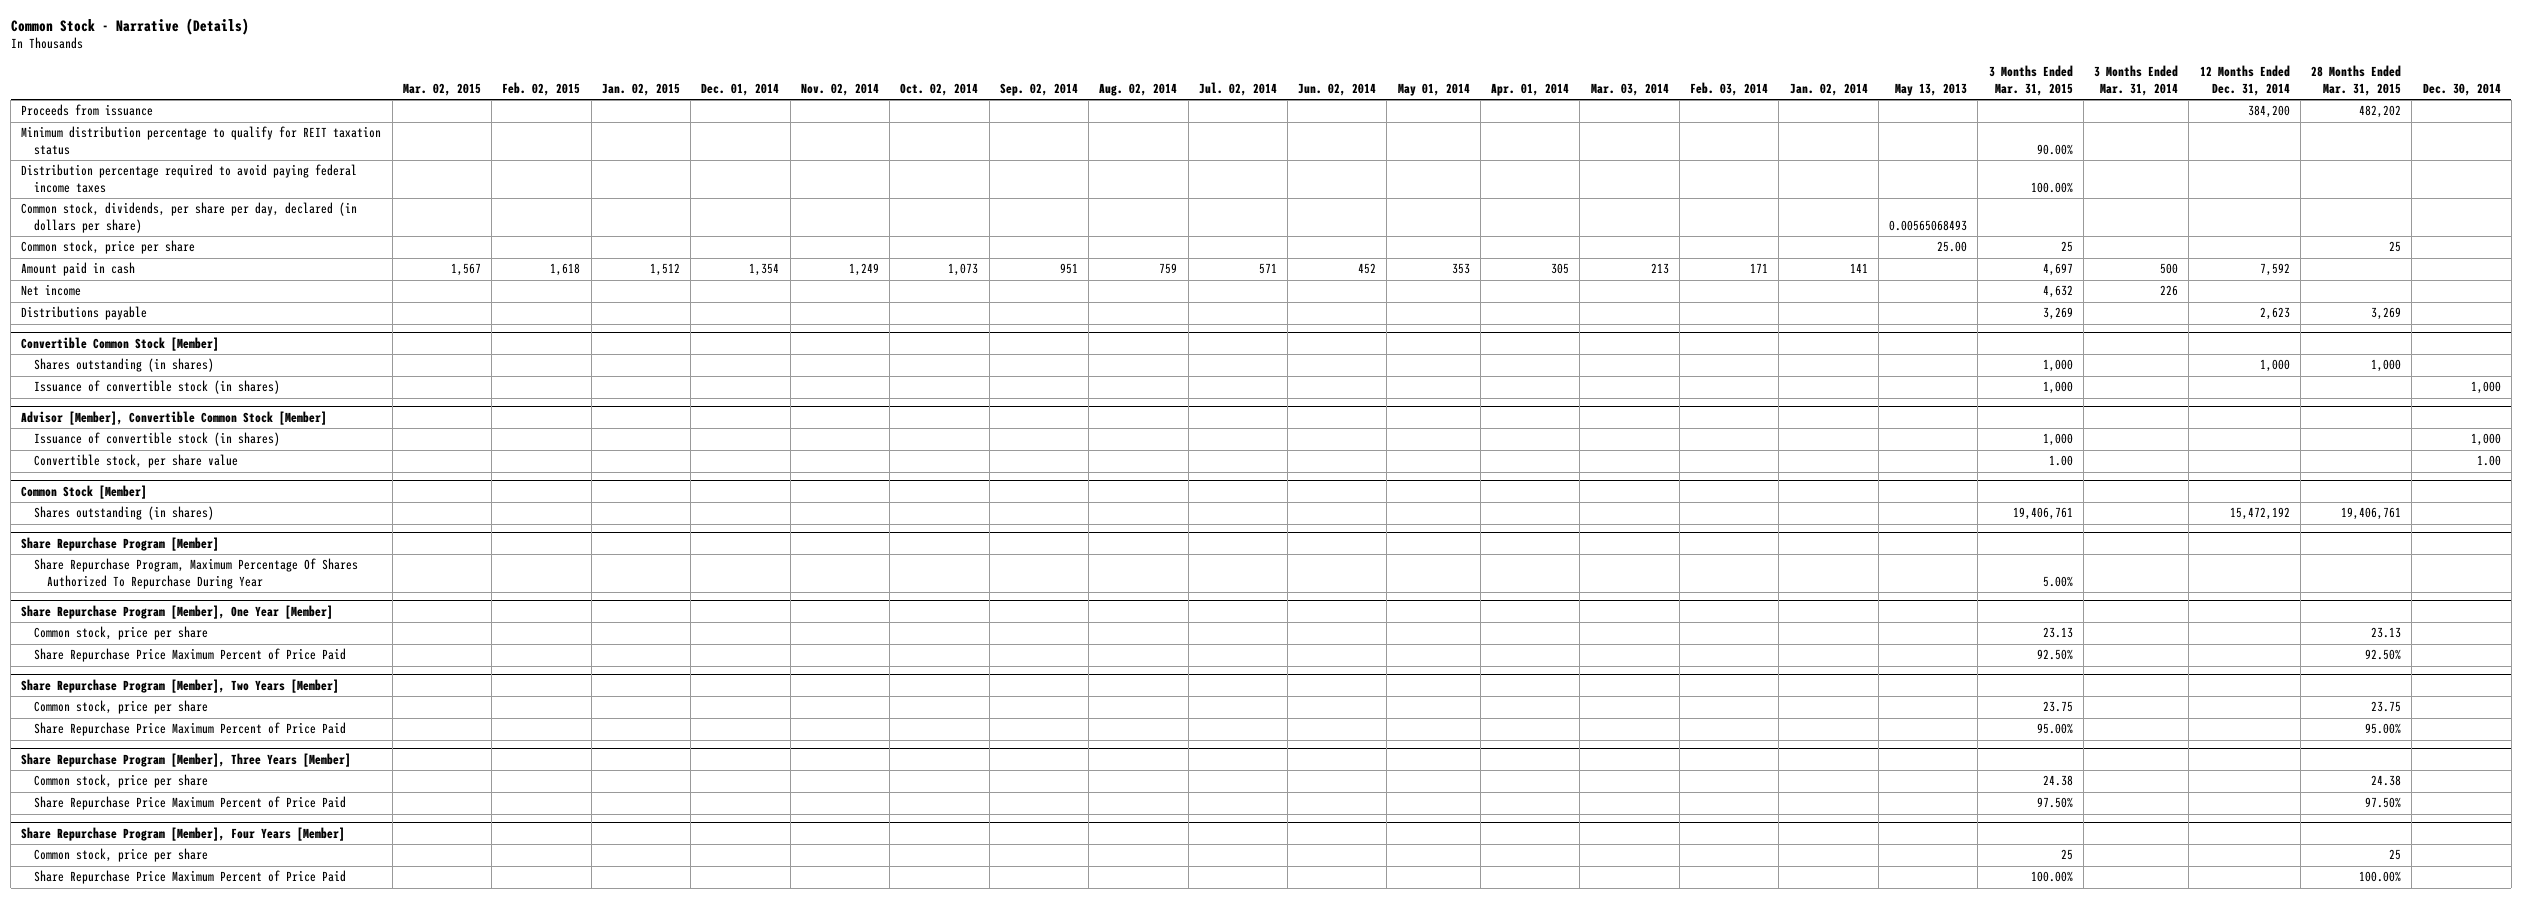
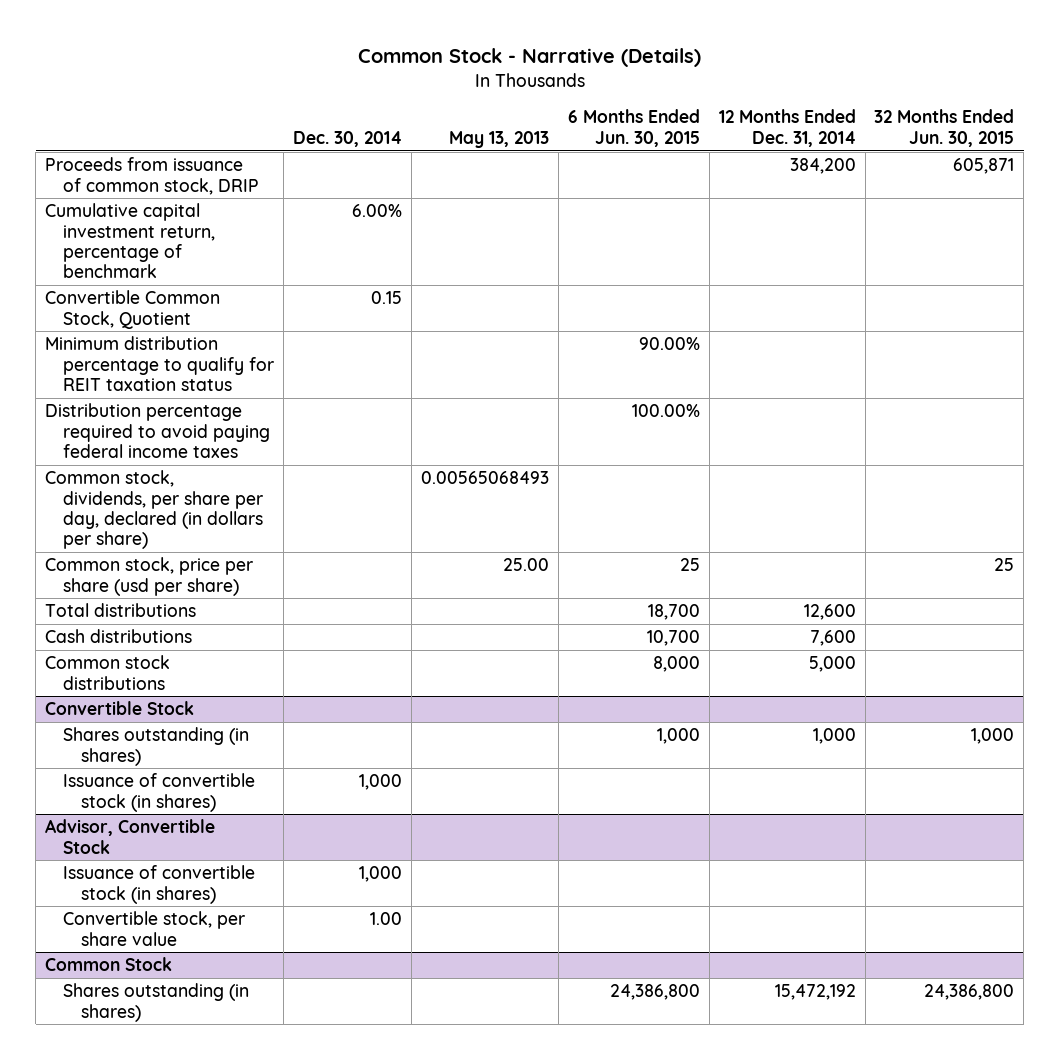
- | Mar. 02, 2015 | Feb. 02, 2015 | Jan. 02, 2015 | Dec. 01, 2014 | Nov. 02, 2014 | Oct. 02, 2014 | Sep. 02, 2014 | Aug. 02, 2014 | Jul. 02, 2014 | Jun. 02, 2014 | May 01, 2014 | Apr. 01, 2014 | Mar. 03, 2014 | Feb. 03, 2014 | Jan. 02, 2014 | May 13, 2013 | 3 Months Ended Mar. 31, 2015 | 3 Months Ended Mar. 31, 2014 | 12 Months Ended Dec. 31, 2014 | 28 Months Ended Mar. 31, 2015 | Dec. 30, 2014
+ | Dec. 30, 2014 | May 13, 2013 | 6 Months Ended Jun. 30, 2015 | 12 Months Ended Dec. 31, 2014 | 32 Months Ended Jun. 30, 2015
- Proceeds from issuance | | | | | | | | | | | | | | | | | | | 384,200 | 482,202 |
+ Proceeds from issuance of common stock, DRIP | | | | 384,200 | 605,871
+ Cumulative capital investment return, percentage of benchmark | 6.00% | | | |
+ Convertible Common Stock, Quotient | 0.15 | | | |
- Common stock, price per share | | | | | | | | | | | | | | | | 25.00 | 25 | | | 25 |
- Amount paid in cash | 1,567 | 1,618 | 1,512 | 1,354 | 1,249 | 1,073 | 951 | 759 | 571 | 452 | 353 | 305 | 213 | 171 | 141 | | 4,697 | 500 | 7,592 | |
- Net income | | | | | | | | | | | | | | | | | 4,632 | 226 | | |
- Distributions payable | | | | | | | | | | | | | | | | | 3,269 | | 2,623 | 3,269 |
- Convertible Common Stock [Member]
+ Common stock, price per share (usd per share) | | 25.00 | 25 | | 25
+ Total distributions | | | 18,700 | 12,600 |
+ Cash distributions | | | 10,700 | 7,600 |
+ Common stock distributions | | | 8,000 | 5,000 |
+ Convertible Stock
- Advisor [Member], Convertible Common Stock [Member]
+ Advisor, Convertible Stock
- Common Stock [Member]
+ Common Stock
- Share Repurchase Program [Member]
- Share Repurchase Program, Maximum Percentage Of Shares Authorized To Repurchase During Year | | | | | | | | | | | | | | | | | 5.00% | | | |
- Share Repurchase Program [Member], One Year [Member]
- Common stock, price per share | | | | | | | | | | | | | | | | | 23.13 | | | 23.13 |
- Share Repurchase Price Maximum Percent of Price Paid | | | | | | | | | | | | | | | | | 92.50% | | | 92.50% |
- Share Repurchase Program [Member], Two Years [Member]
- Common stock, price per share | | | | | | | | | | | | | | | | | 23.75 | | | 23.75 |
- Share Repurchase Price Maximum Percent of Price Paid | | | | | | | | | | | | | | | | | 95.00% | | | 95.00% |
- Share Repurchase Program [Member], Three Years [Member]
- Common stock, price per share | | | | | | | | | | | | | | | | | 24.38 | | | 24.38 |
- Share Repurchase Price Maximum Percent of Price Paid | | | | | | | | | | | | | | | | | 97.50% | | | 97.50% |
- Share Repurchase Program [Member], Four Years [Member]
- Common stock, price per share | | | | | | | | | | | | | | | | | 25 | | | 25 |
- Share Repurchase Price Maximum Percent of Price Paid | | | | | | | | | | | | | | | | | 100.00% | | | 100.00% |

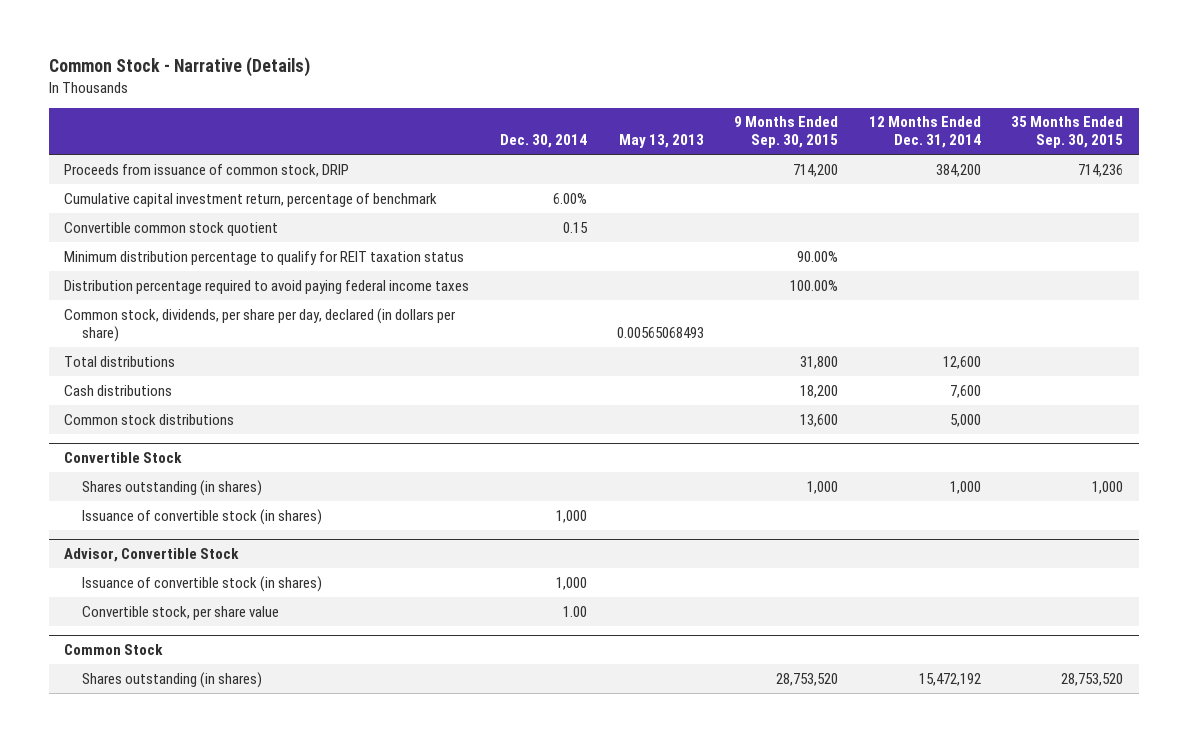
- | Dec. 30, 2014 | May 13, 2013 | 6 Months Ended Jun. 30, 2015 | 12 Months Ended Dec. 31, 2014 | 32 Months Ended Jun. 30, 2015
+ | Dec. 30, 2014 | May 13, 2013 | 9 Months Ended Sep. 30, 2015 | 12 Months Ended Dec. 31, 2014 | 35 Months Ended Sep. 30, 2015
- Convertible Common Stock, Quotient | 0.15 | | | |
+ Convertible common stock quotient | 0.15 | | | |
- Common stock, price per share (usd per share) | | 25.00 | 25 | | 25

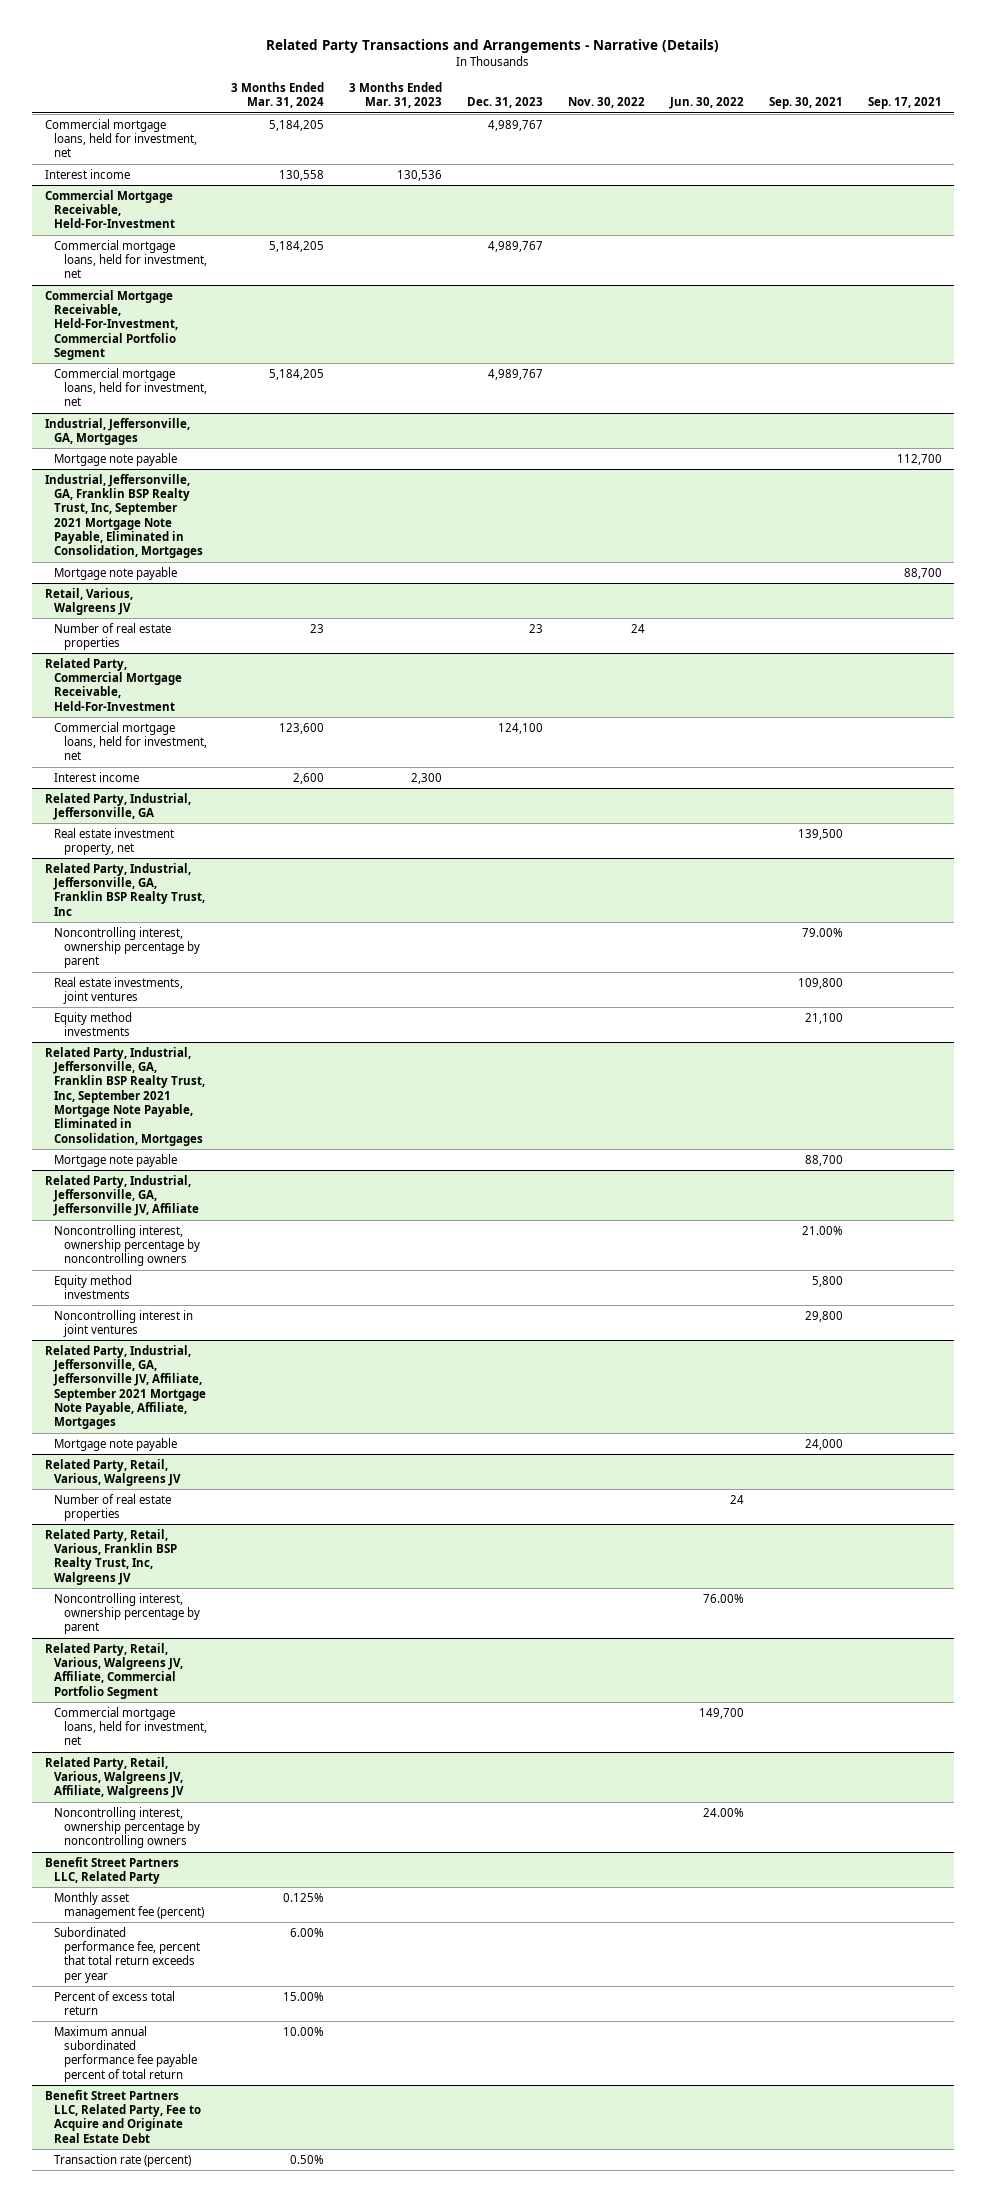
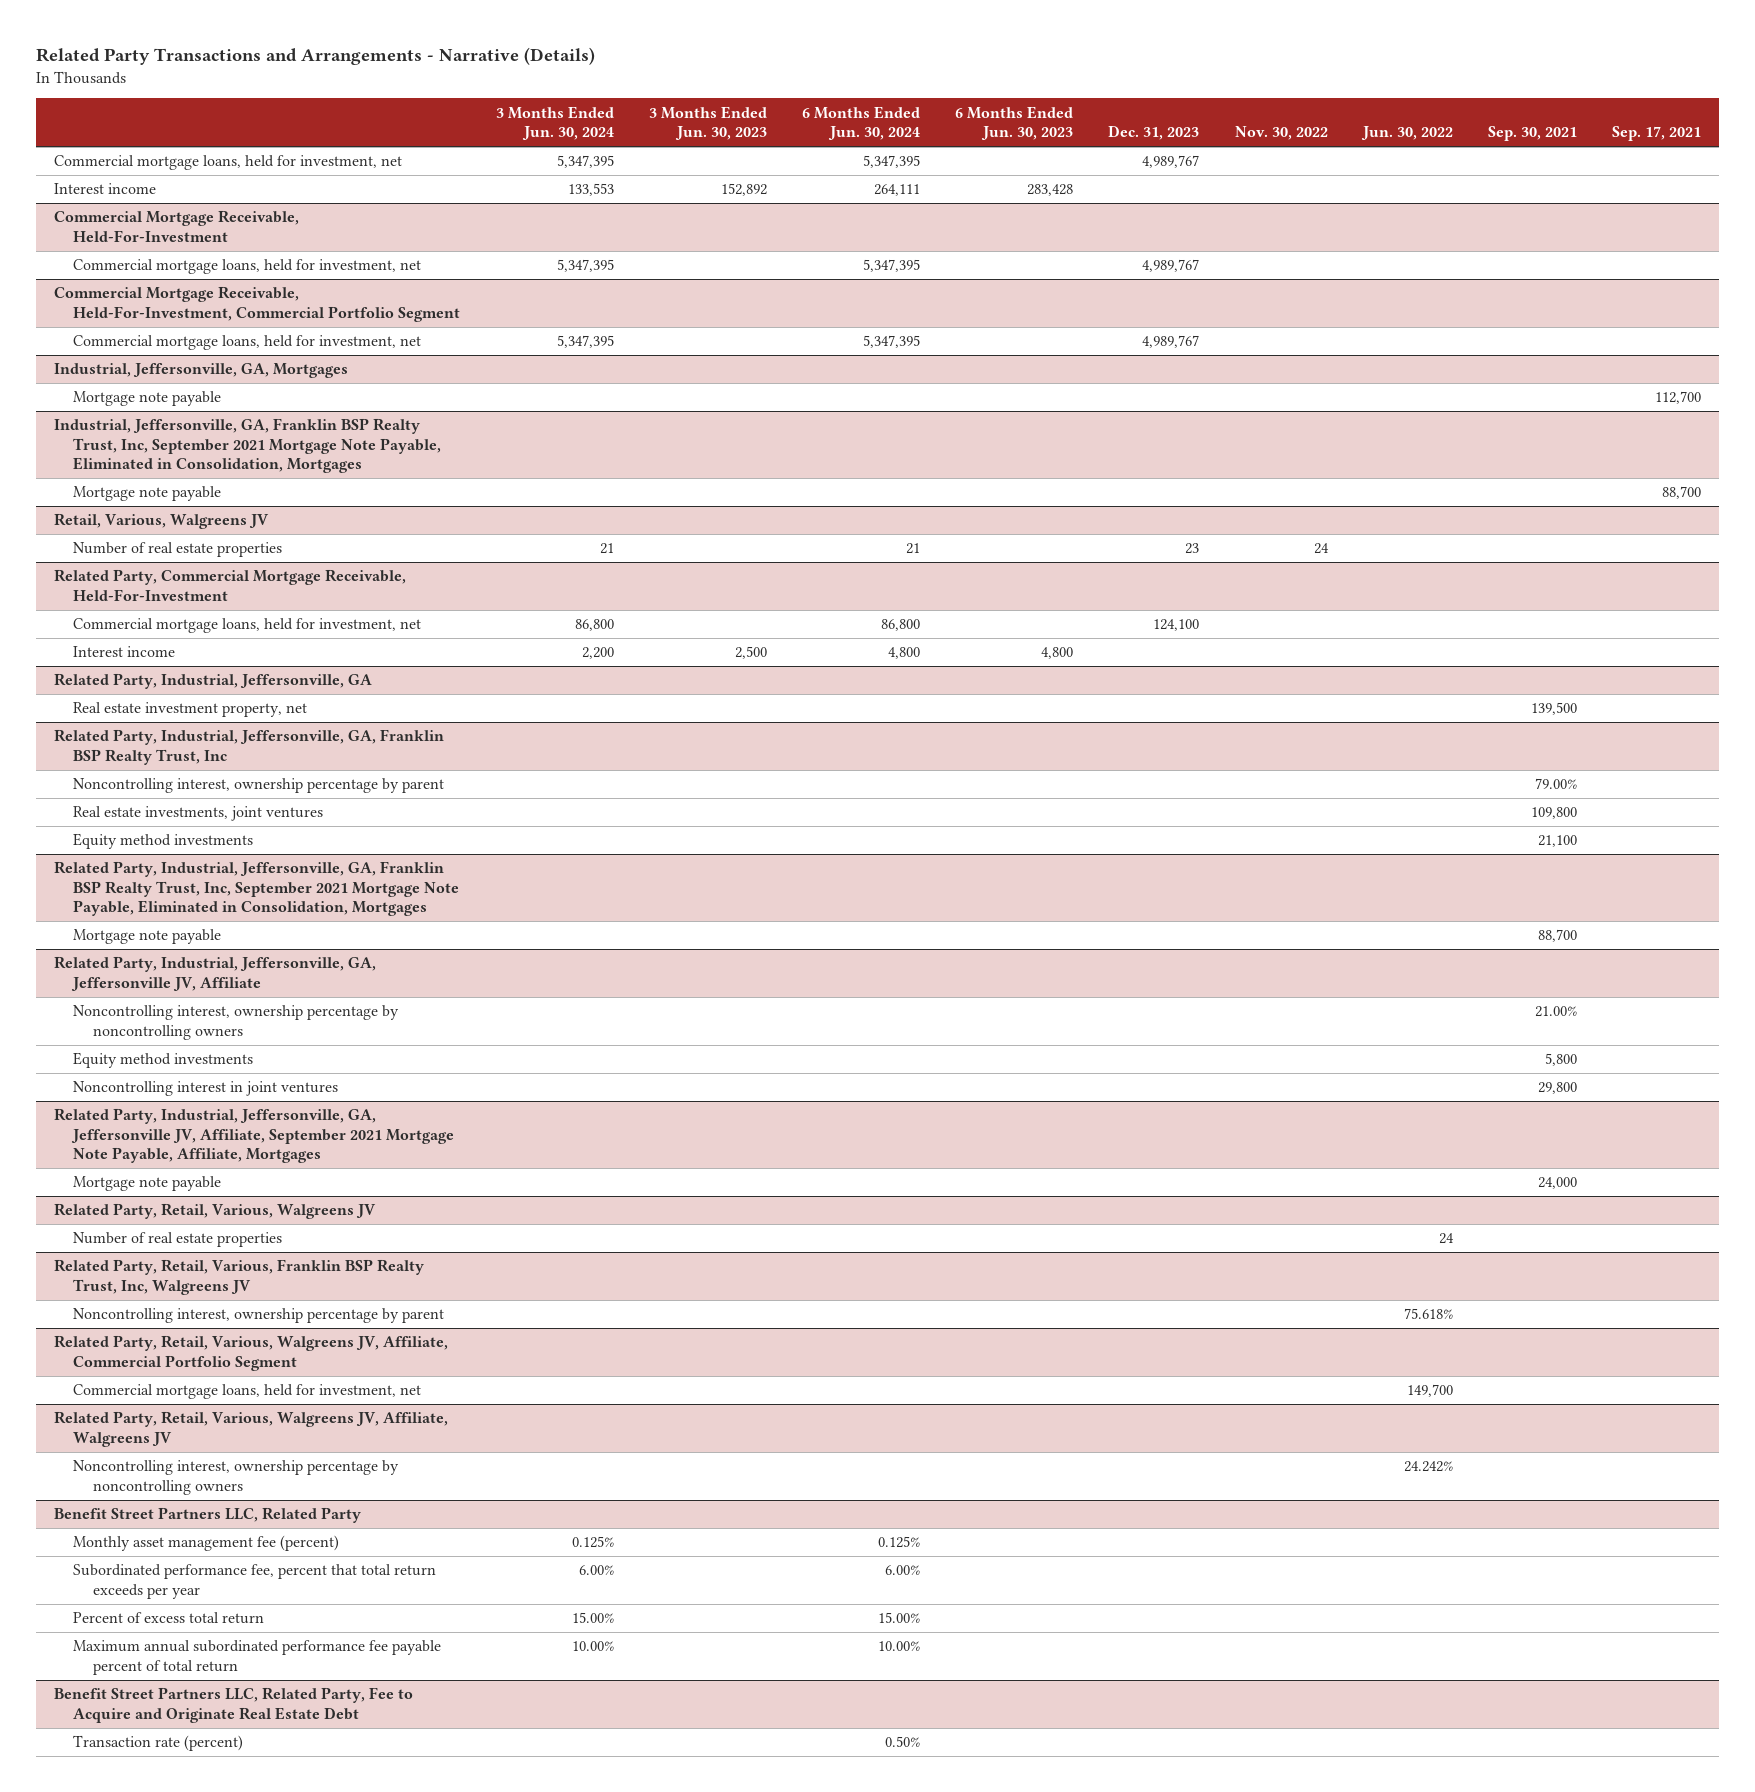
- | 3 Months Ended Mar. 31, 2024 | 3 Months Ended Mar. 31, 2023 | Dec. 31, 2023 | Nov. 30, 2022 | Jun. 30, 2022 | Sep. 30, 2021 | Sep. 17, 2021
+ | 3 Months Ended Jun. 30, 2024 | 3 Months Ended Jun. 30, 2023 | 6 Months Ended Jun. 30, 2024 | 6 Months Ended Jun. 30, 2023 | Dec. 31, 2023 | Nov. 30, 2022 | Jun. 30, 2022 | Sep. 30, 2021 | Sep. 17, 2021
@ Related Party, Retail, Various, Franklin BSP Realty Trust, Inc, Walgreens JV
- Noncontrolling interest, ownership percentage by parent | | | | | 76.00% | |
+ Noncontrolling interest, ownership percentage by parent | | | | | | | 75.618% | |
@ Related Party, Retail, Various, Walgreens JV, Affiliate, Walgreens JV
- Noncontrolling interest, ownership percentage by noncontrolling owners | | | | | 24.00% | |
+ Noncontrolling interest, ownership percentage by noncontrolling owners | | | | | | | 24.242% | |

